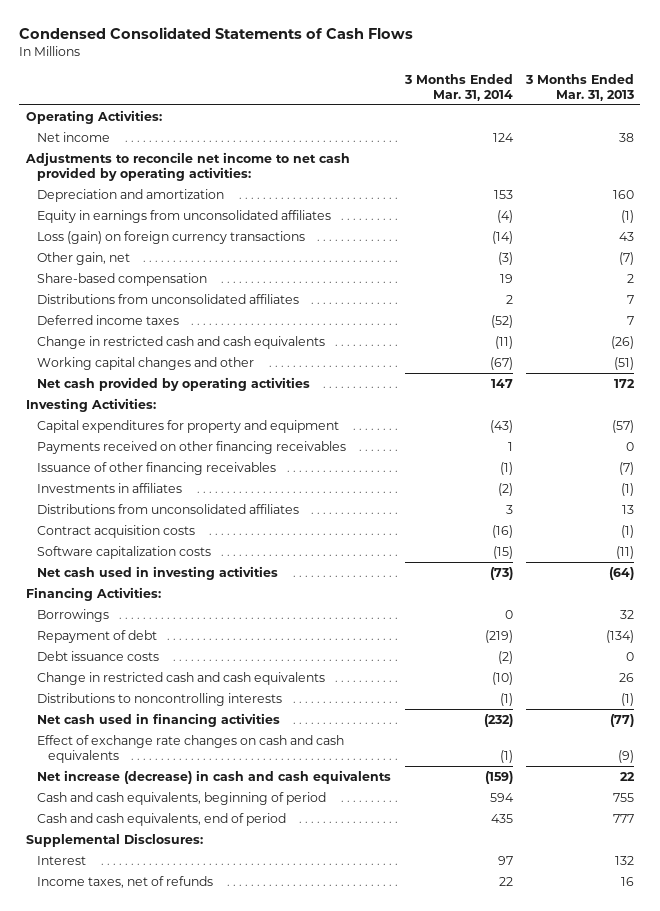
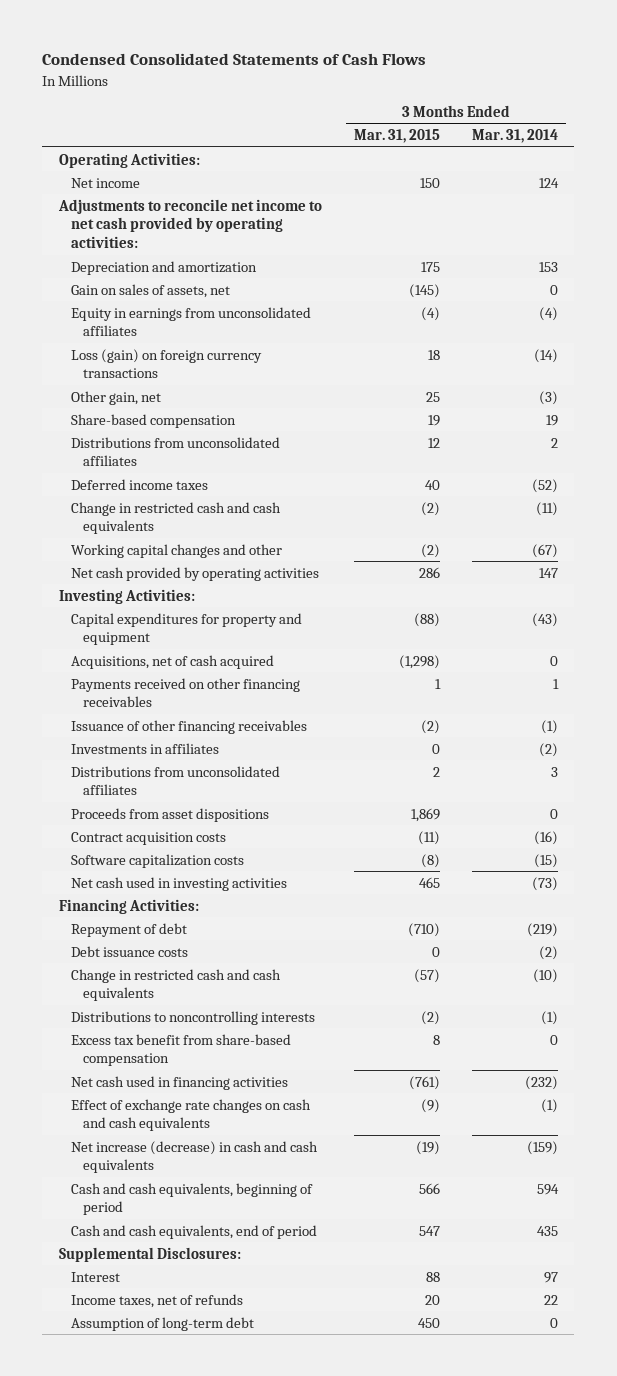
- | 3 Months Ended Mar. 31, 2014 | 3 Months Ended Mar. 31, 2013
+ | 3 Months Ended Mar. 31, 2015 | 3 Months Ended Mar. 31, 2014
+ Gain on sales of assets, net | (145) | 0
+ Acquisitions, net of cash acquired | (1,298) | 0
+ Proceeds from asset dispositions | 1,869 | 0
- Borrowings | 0 | 32
+ Excess tax benefit from share-based compensation | 8 | 0
+ Assumption of long-term debt | 450 | 0

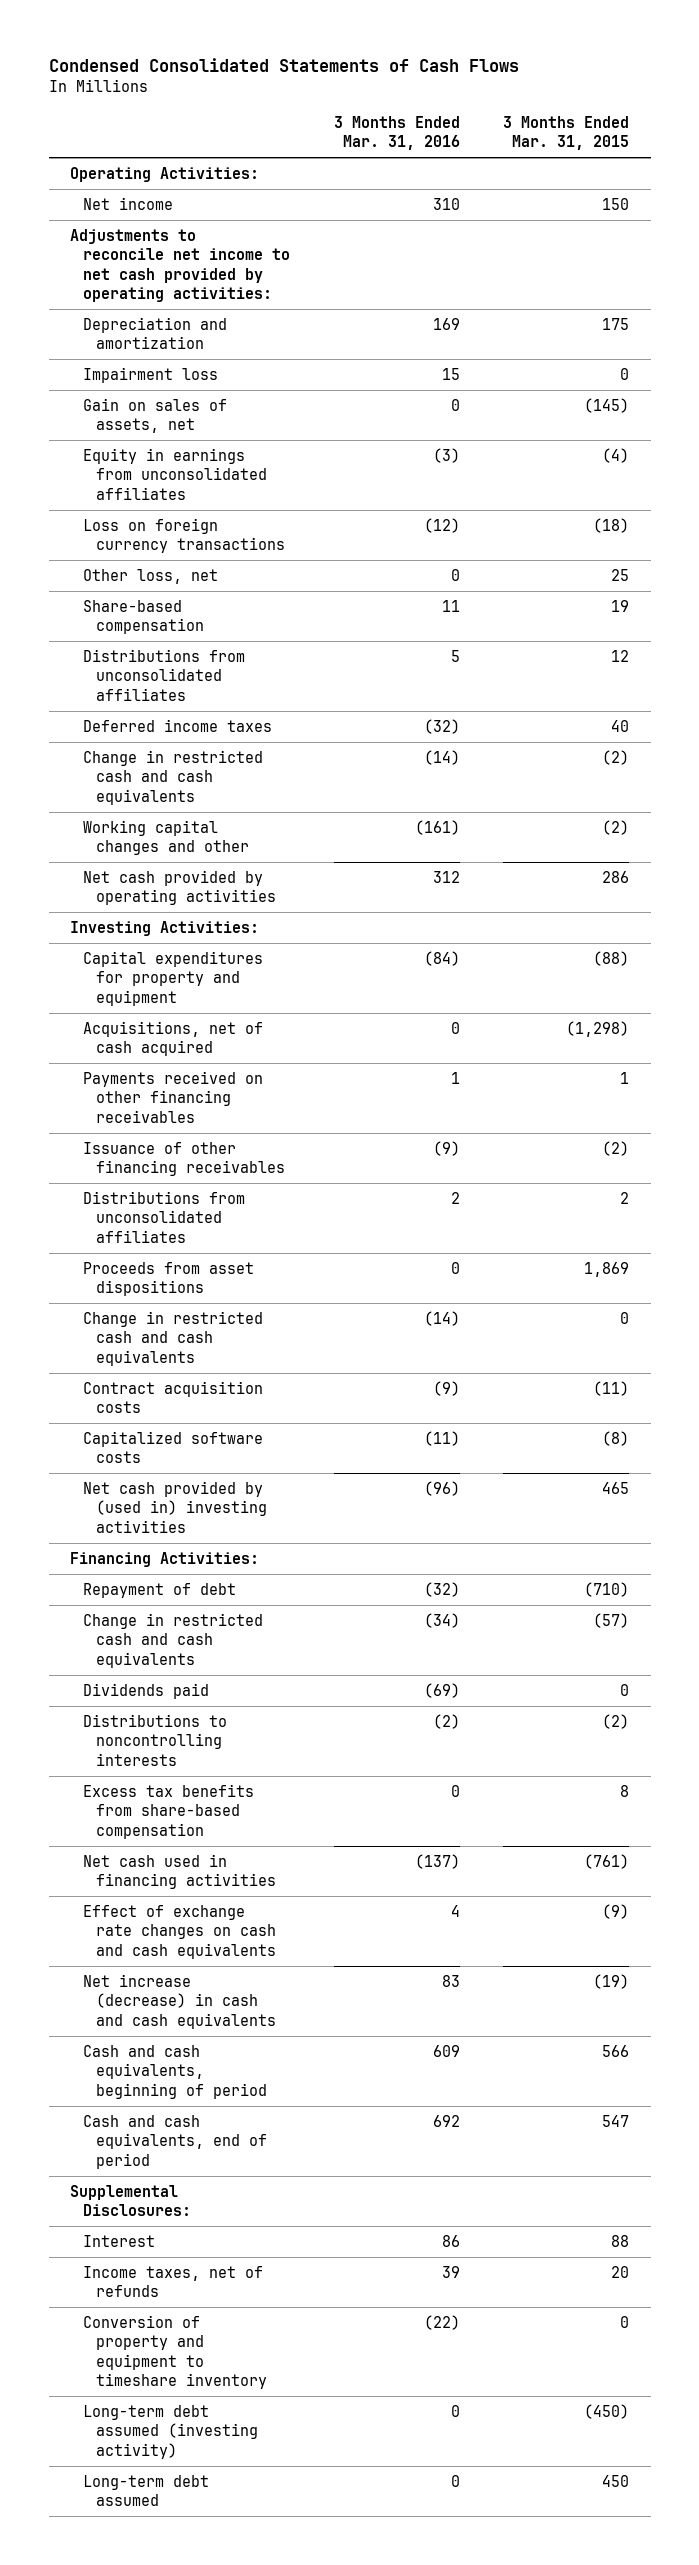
- | 3 Months Ended Mar. 31, 2015 | 3 Months Ended Mar. 31, 2014
+ | 3 Months Ended Mar. 31, 2016 | 3 Months Ended Mar. 31, 2015
+ Impairment loss | 15 | 0
- Loss (gain) on foreign currency transactions | 18 | (14)
- Other gain, net | 25 | (3)
+ Loss on foreign currency transactions | (12) | (18)
+ Other loss, net | 0 | 25
- Investments in affiliates | 0 | (2)
+ Change in restricted cash and cash equivalents | (14) | 0
- Software capitalization costs | (8) | (15)
- Net cash used in investing activities | 465 | (73)
+ Capitalized software costs | (11) | (8)
+ Net cash provided by (used in) investing activities | (96) | 465
- Debt issuance costs | 0 | (2)
+ Dividends paid | (69) | 0
- Excess tax benefit from share-based compensation | 8 | 0
+ Excess tax benefits from share-based compensation | 0 | 8
- Assumption of long-term debt | 450 | 0
+ Conversion of property and equipment to timeshare inventory | (22) | 0
+ Long-term debt assumed (investing activity) | 0 | (450)
+ Long-term debt assumed | 0 | 450

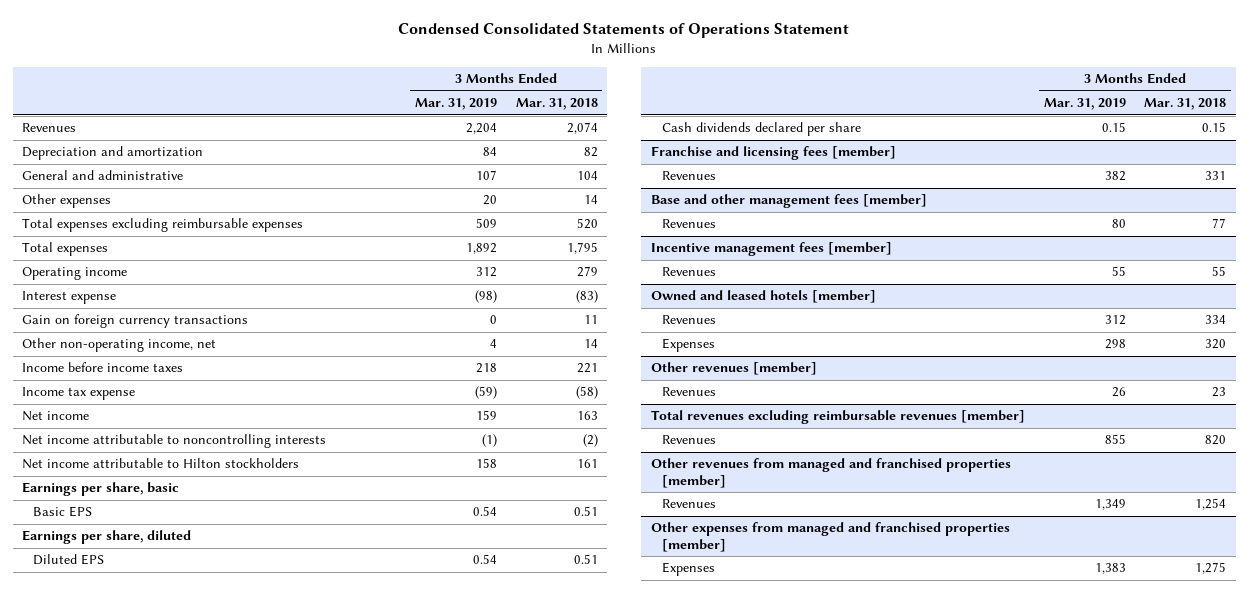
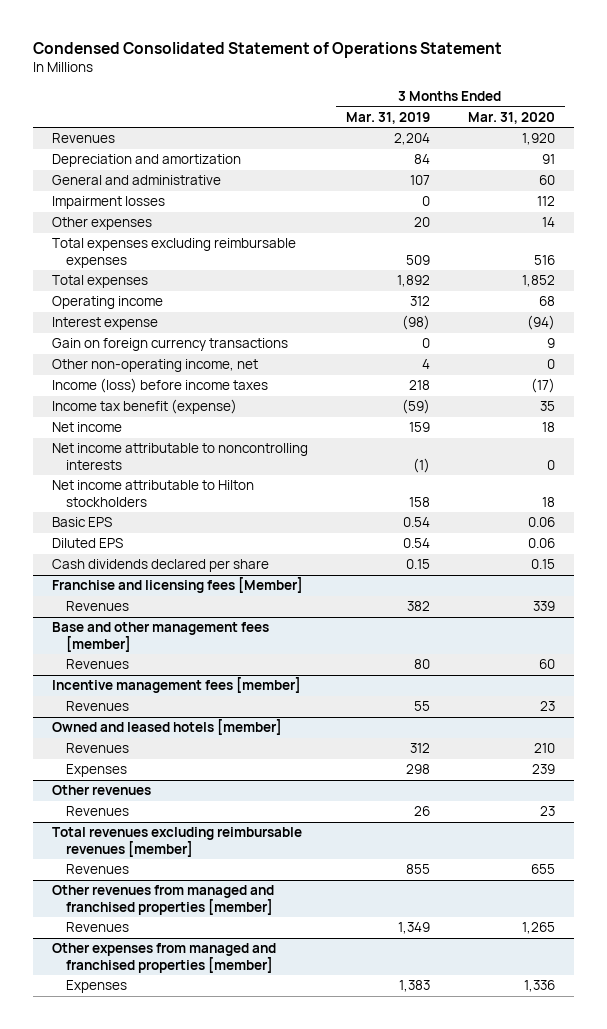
- Condensed Consolidated Statements of Operations Statement
+ Condensed Consolidated Statement of Operations Statement
- | 3 Months Ended Mar. 31, 2019 | 3 Months Ended Mar. 31, 2018
+ | 3 Months Ended Mar. 31, 2019 | 3 Months Ended Mar. 31, 2020
+ Impairment losses | 0 | 112
- Income before income taxes | 218 | 221
- Income tax expense | (59) | (58)
+ Income (loss) before income taxes | 218 | (17)
+ Income tax benefit (expense) | (59) | 35
- Earnings per share, basic
- Earnings per share, diluted
- Franchise and licensing fees [member]
+ Franchise and licensing fees [Member]
- Other revenues [member]
+ Other revenues

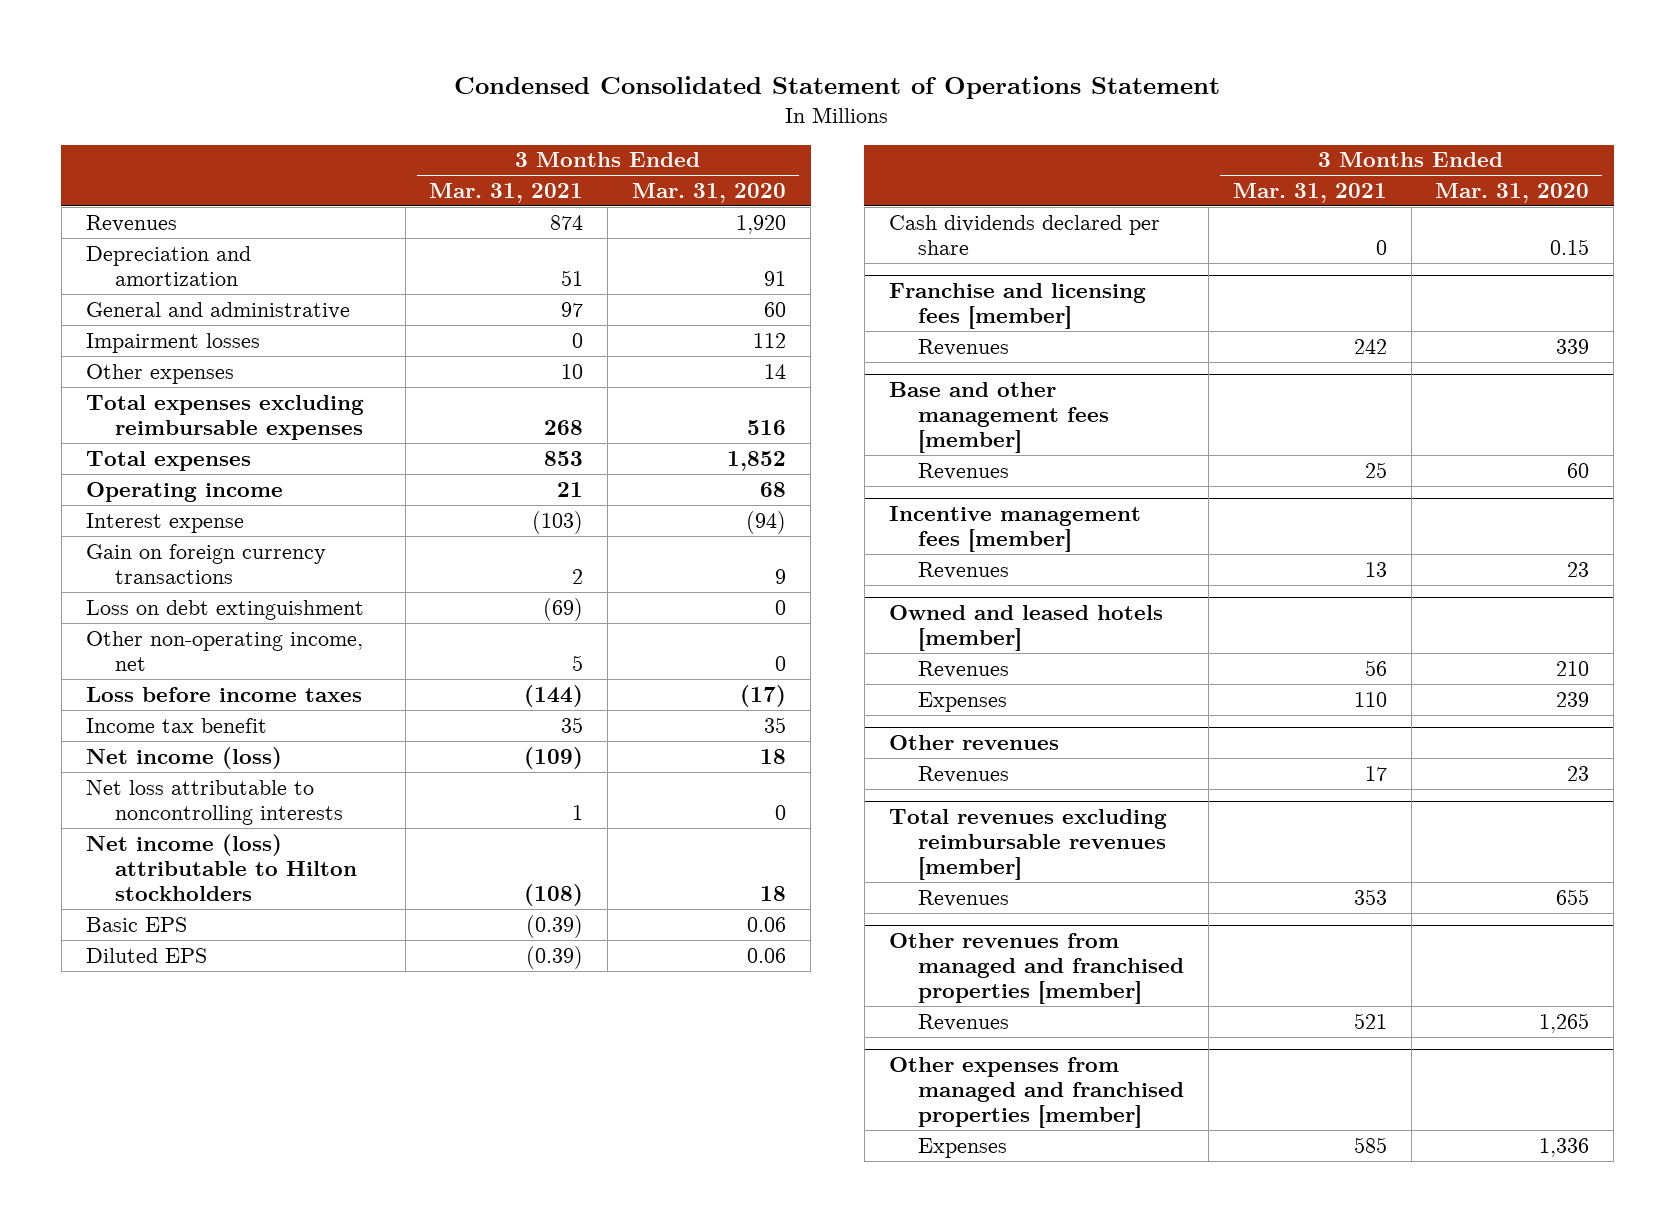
- | 3 Months Ended Mar. 31, 2019 | 3 Months Ended Mar. 31, 2020
+ | 3 Months Ended Mar. 31, 2021 | 3 Months Ended Mar. 31, 2020
+ Loss on debt extinguishment | (69) | 0
- Income (loss) before income taxes | 218 | (17)
- Income tax benefit (expense) | (59) | 35
- Net income | 159 | 18
- Net income attributable to noncontrolling interests | (1) | 0
- Net income attributable to Hilton stockholders | 158 | 18
+ Loss before income taxes | (144) | (17)
+ Income tax benefit | 35 | 35
+ Net income (loss) | (109) | 18
+ Net loss attributable to noncontrolling interests | 1 | 0
+ Net income (loss) attributable to Hilton stockholders | (108) | 18
- Franchise and licensing fees [Member]
+ Franchise and licensing fees [member]

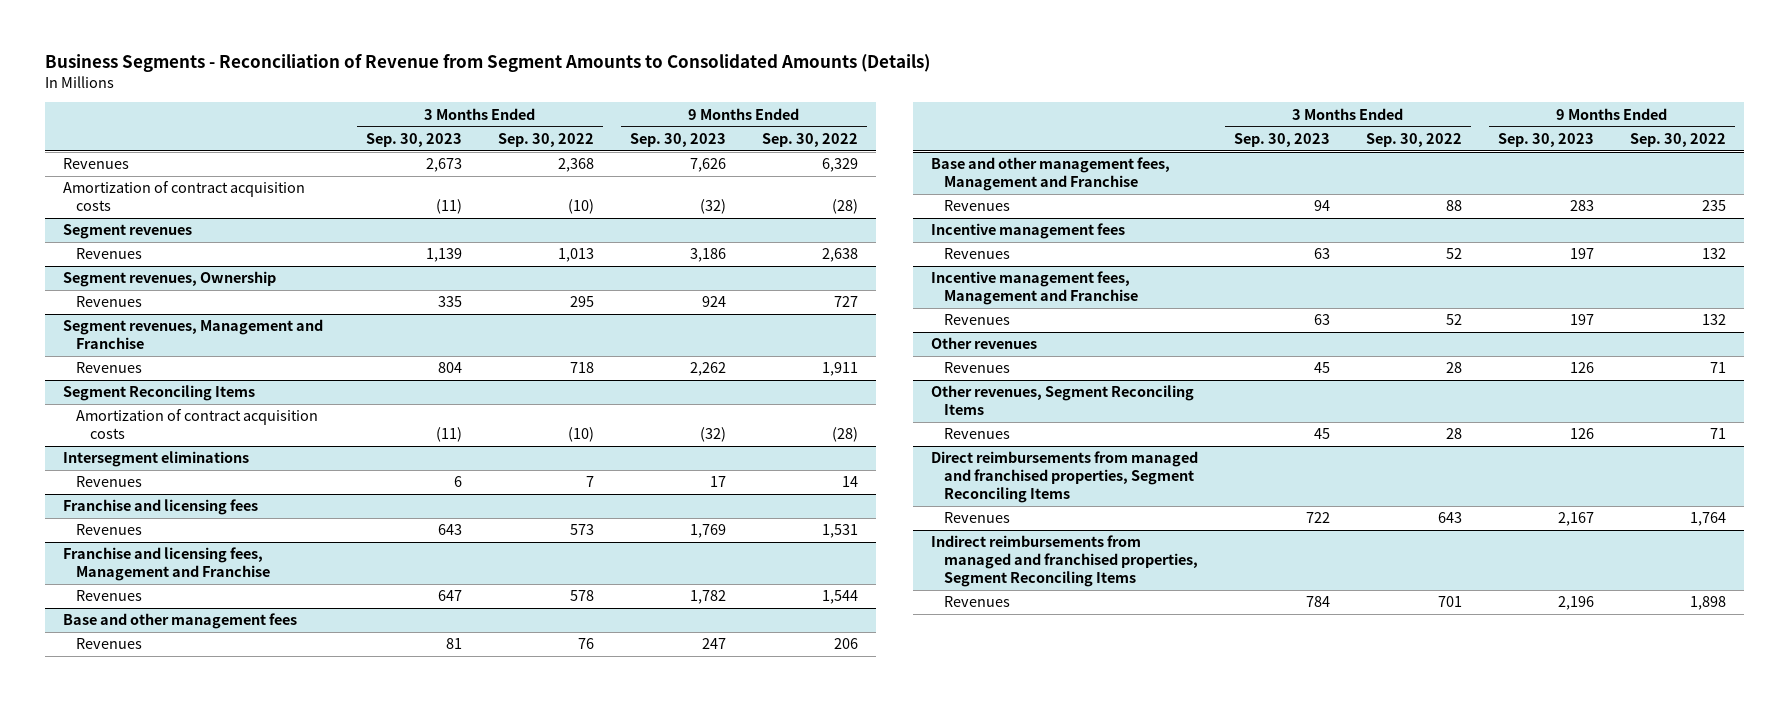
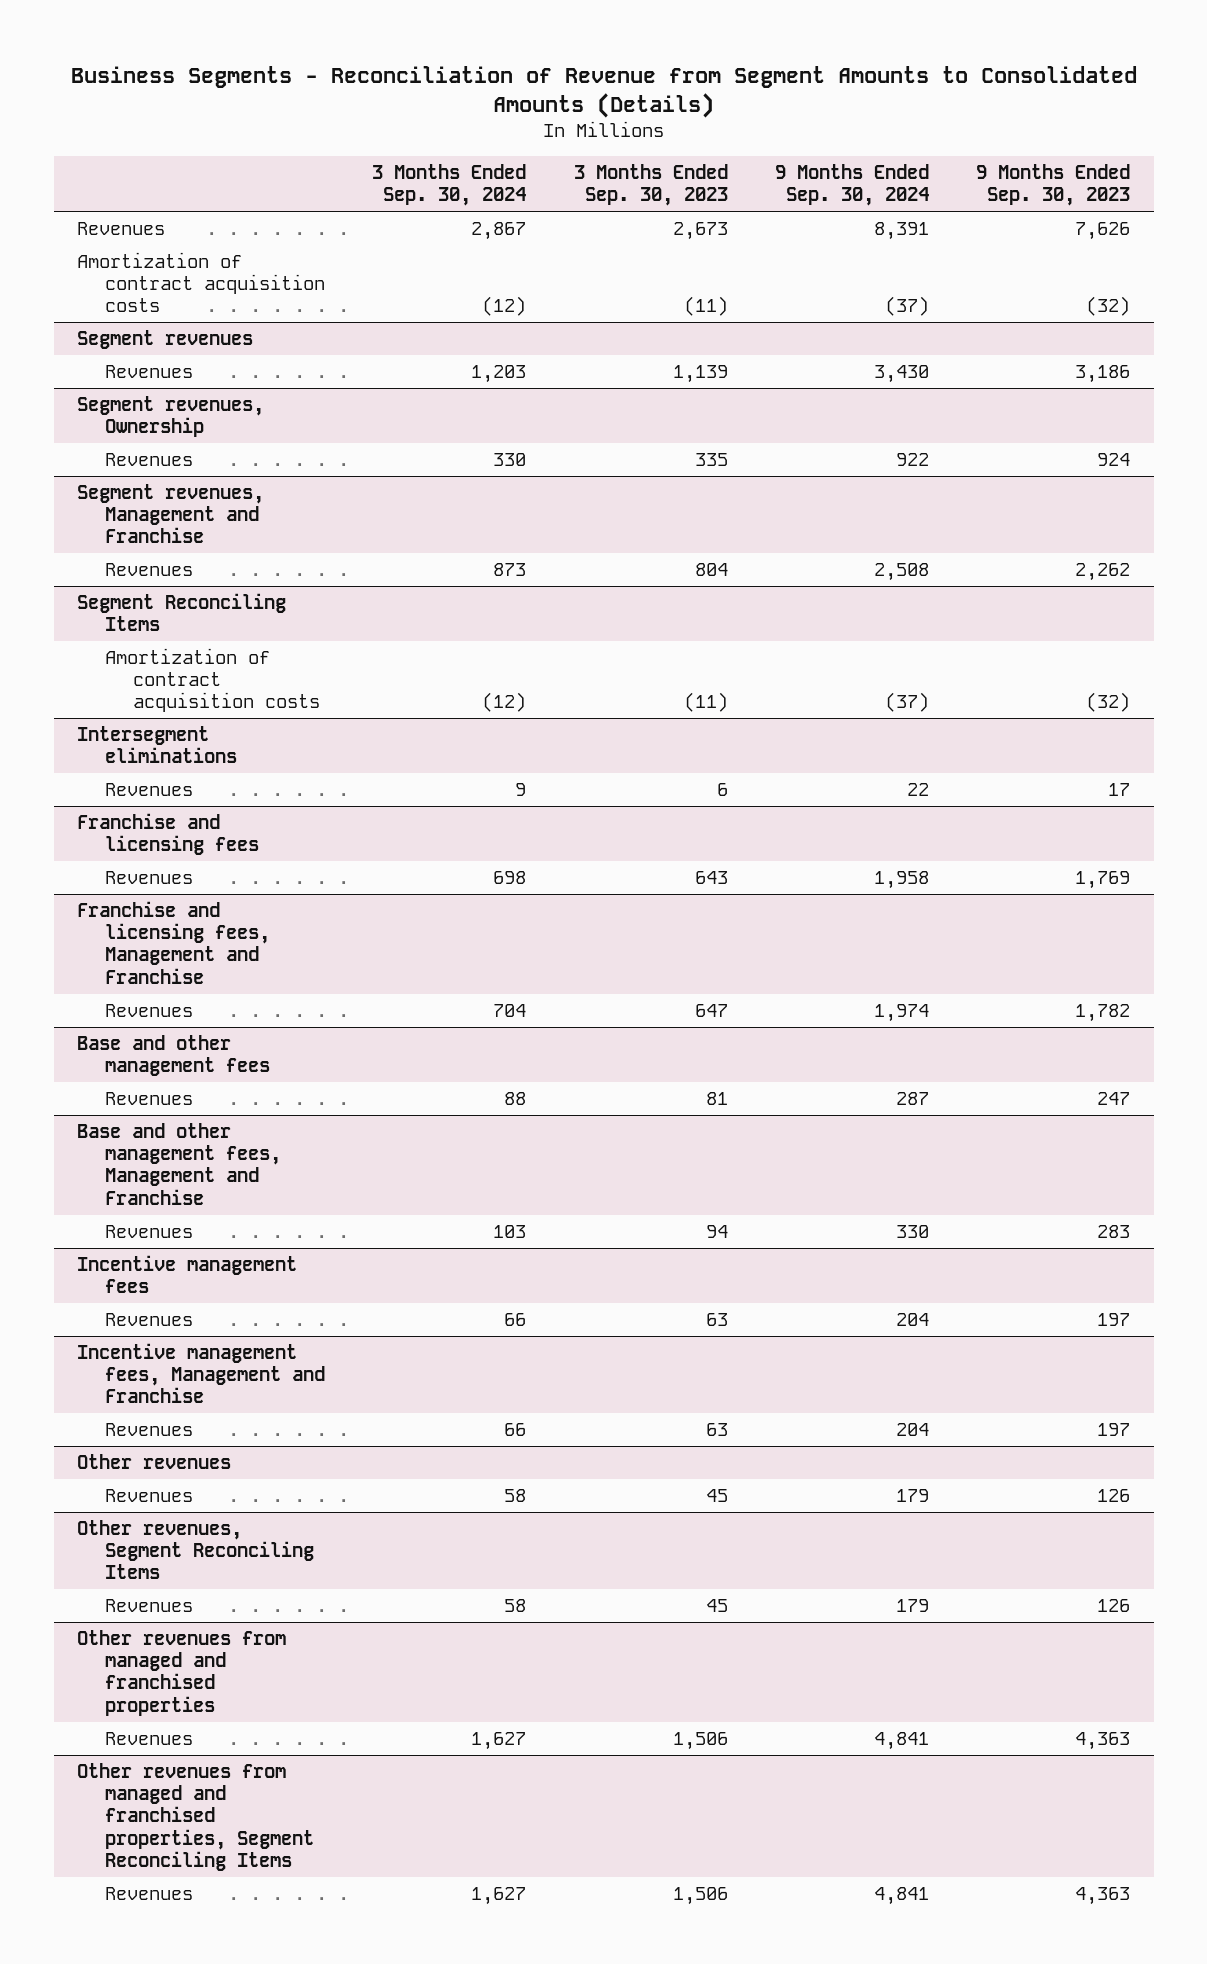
- | 3 Months Ended Sep. 30, 2023 | 3 Months Ended Sep. 30, 2022 | 9 Months Ended Sep. 30, 2023 | 9 Months Ended Sep. 30, 2022
+ | 3 Months Ended Sep. 30, 2024 | 3 Months Ended Sep. 30, 2023 | 9 Months Ended Sep. 30, 2024 | 9 Months Ended Sep. 30, 2023
- Direct reimbursements from managed and franchised properties, Segment Reconciling Items
- Revenues | 722 | 643 | 2,167 | 1,764
- Indirect reimbursements from managed and franchised properties, Segment Reconciling Items
- Revenues | 784 | 701 | 2,196 | 1,898
+ Other revenues from managed and franchised properties
+ Revenues | 1,627 | 1,506 | 4,841 | 4,363
+ Other revenues from managed and franchised properties, Segment Reconciling Items
+ Revenues | 1,627 | 1,506 | 4,841 | 4,363

